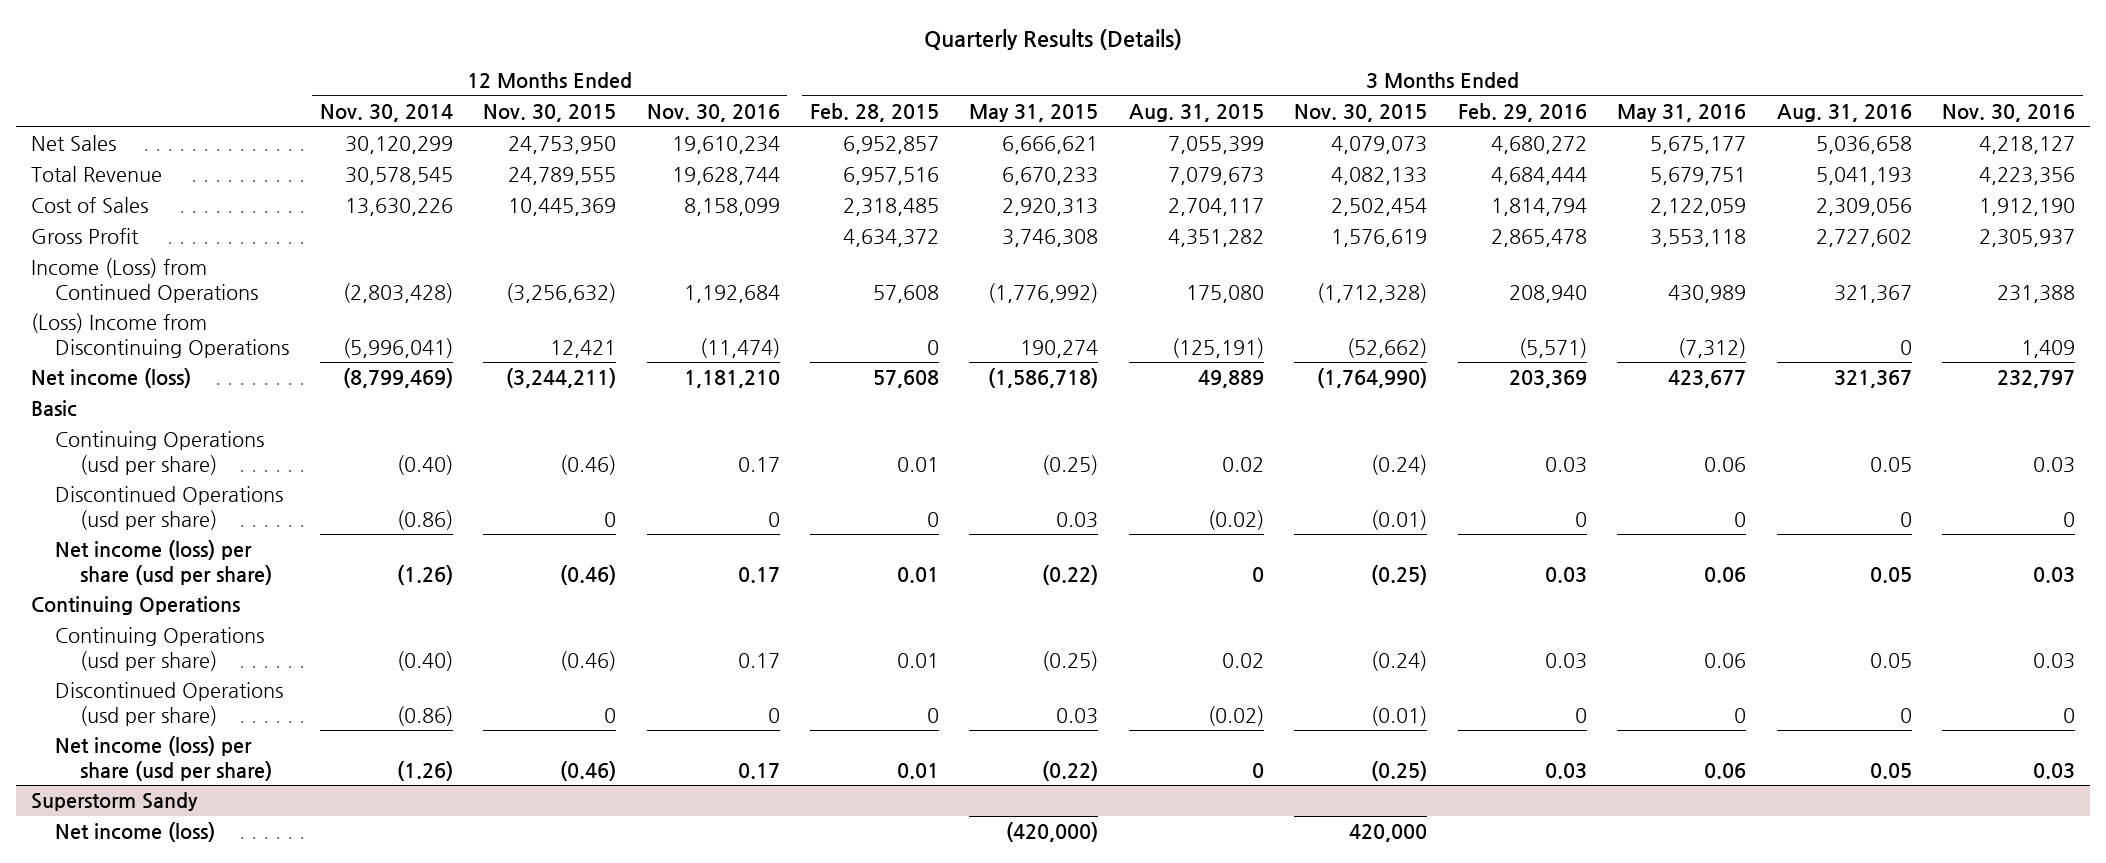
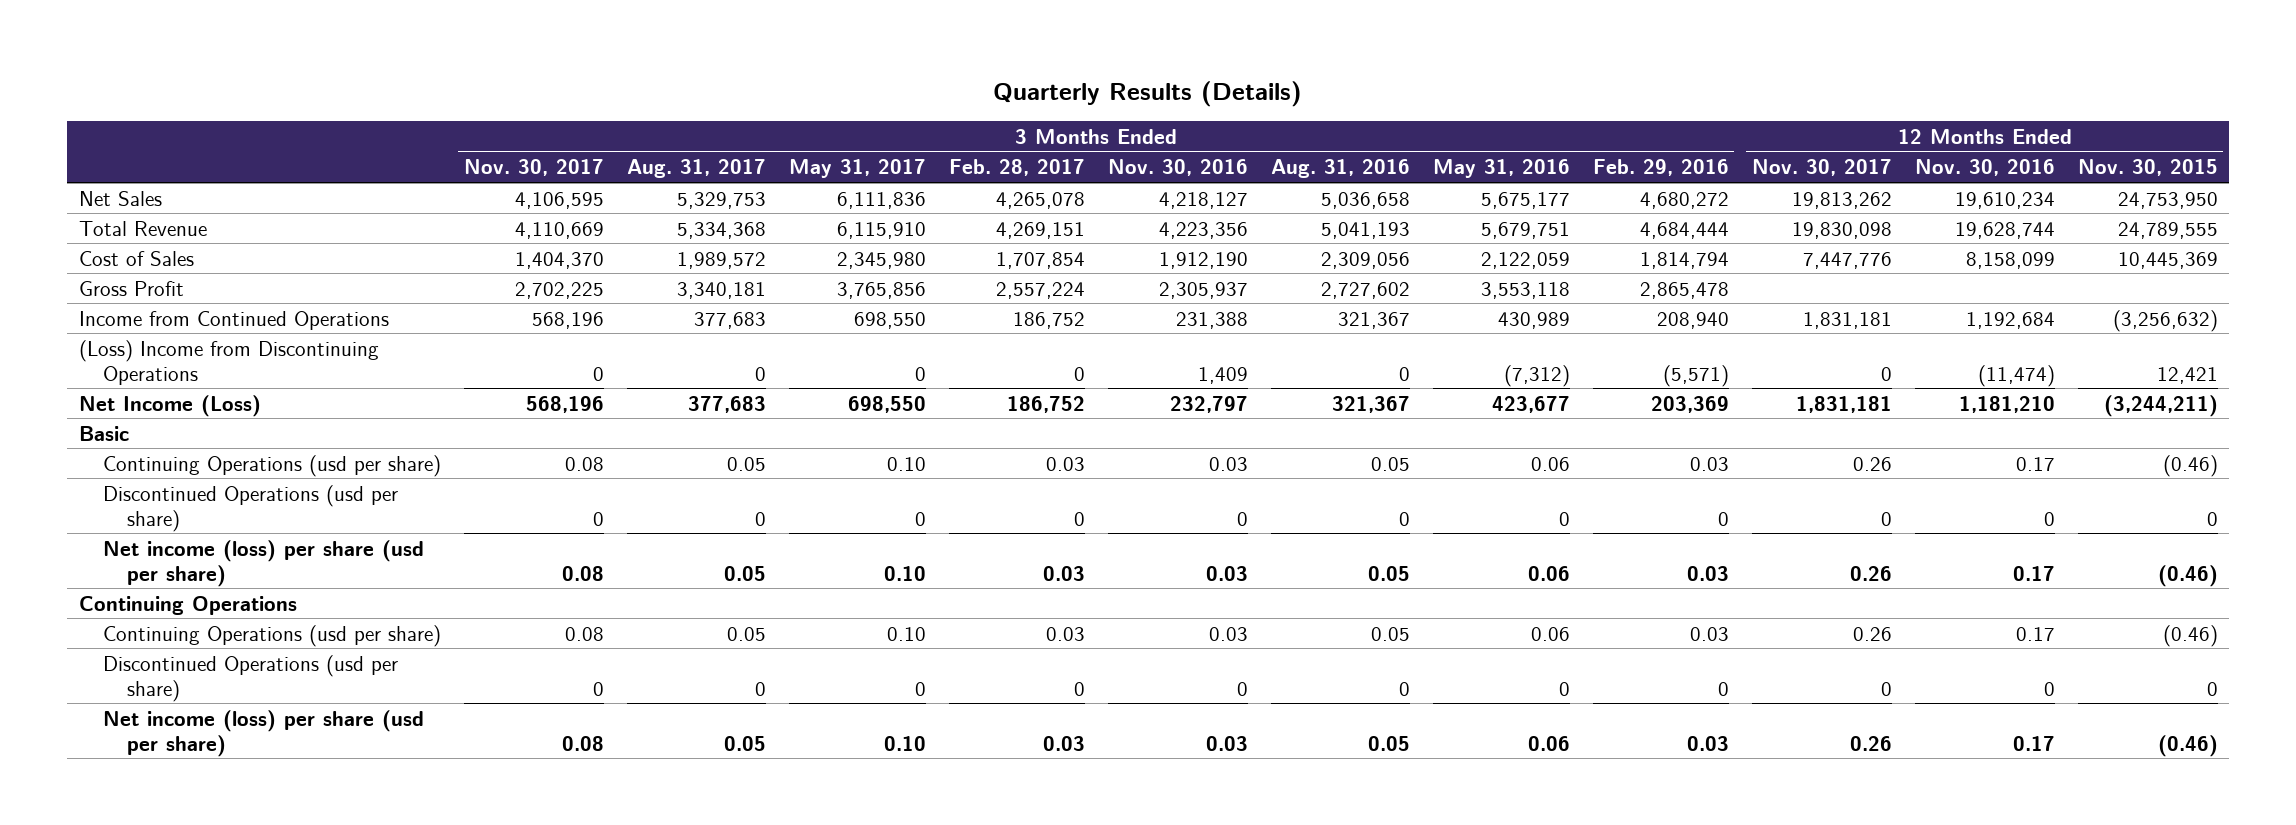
- | 12 Months Ended Nov. 30, 2014 | 12 Months Ended Nov. 30, 2015 | 12 Months Ended Nov. 30, 2016 | 3 Months Ended Feb. 28, 2015 | 3 Months Ended May 31, 2015 | 3 Months Ended Aug. 31, 2015 | 3 Months Ended Nov. 30, 2015 | 3 Months Ended Feb. 29, 2016 | 3 Months Ended May 31, 2016 | 3 Months Ended Aug. 31, 2016 | 3 Months Ended Nov. 30, 2016
+ | 3 Months Ended Nov. 30, 2017 | 3 Months Ended Aug. 31, 2017 | 3 Months Ended May 31, 2017 | 3 Months Ended Feb. 28, 2017 | 3 Months Ended Nov. 30, 2016 | 3 Months Ended Aug. 31, 2016 | 3 Months Ended May 31, 2016 | 3 Months Ended Feb. 29, 2016 | 12 Months Ended Nov. 30, 2017 | 12 Months Ended Nov. 30, 2016 | 12 Months Ended Nov. 30, 2015
- Income (Loss) from Continued Operations | (2,803,428) | (3,256,632) | 1,192,684 | 57,608 | (1,776,992) | 175,080 | (1,712,328) | 208,940 | 430,989 | 321,367 | 231,388
+ Income from Continued Operations | 568,196 | 377,683 | 698,550 | 186,752 | 231,388 | 321,367 | 430,989 | 208,940 | 1,831,181 | 1,192,684 | (3,256,632)
- Net income (loss) | (8,799,469) | (3,244,211) | 1,181,210 | 57,608 | (1,586,718) | 49,889 | (1,764,990) | 203,369 | 423,677 | 321,367 | 232,797
+ Net Income (Loss) | 568,196 | 377,683 | 698,550 | 186,752 | 232,797 | 321,367 | 423,677 | 203,369 | 1,831,181 | 1,181,210 | (3,244,211)
- Superstorm Sandy
- Net income (loss) | | | | | (420,000) | | 420,000 | | | |

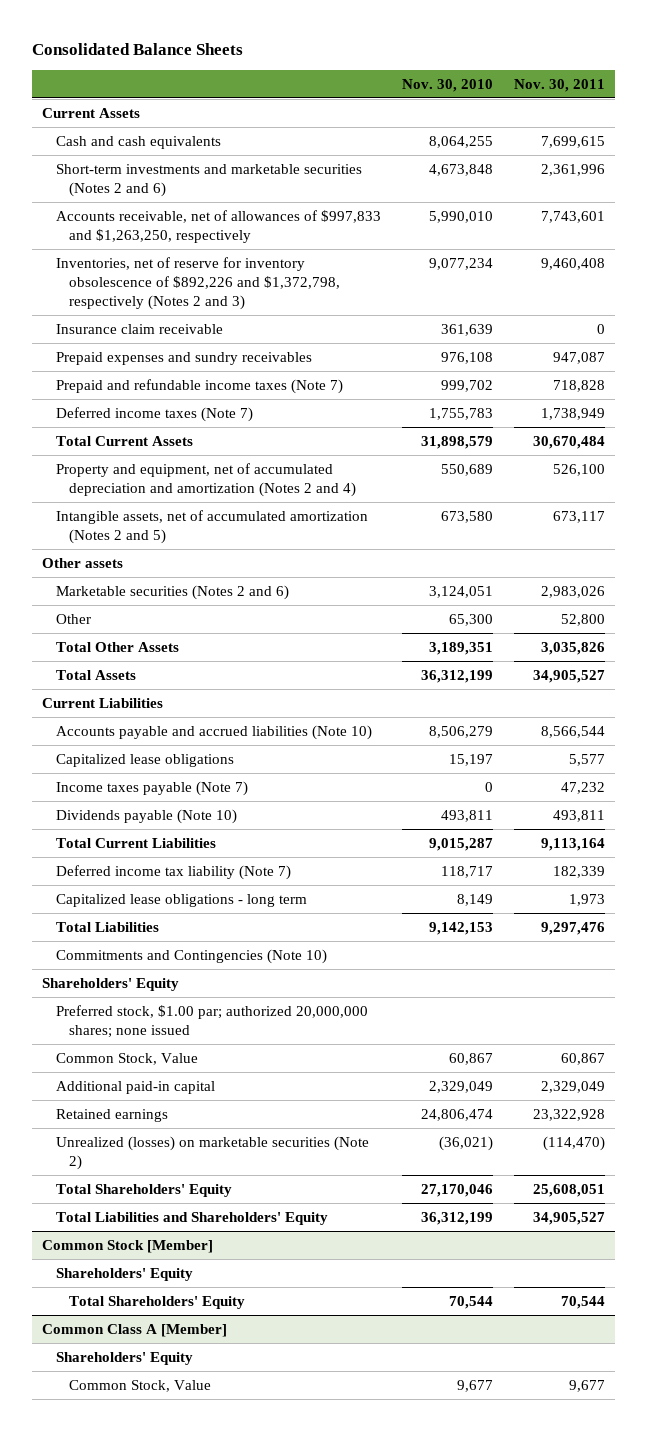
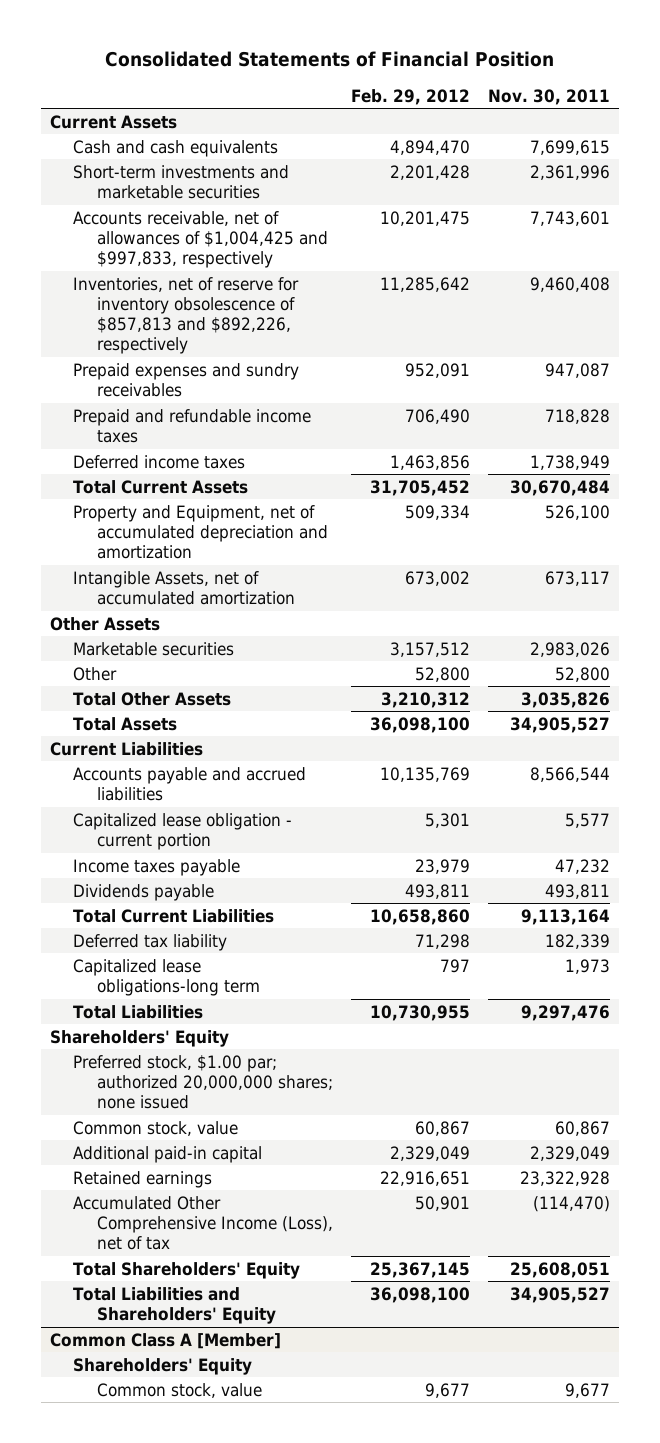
- Consolidated Balance Sheets
+ Consolidated Statements of Financial Position
- | Nov. 30, 2010 | Nov. 30, 2011
+ | Feb. 29, 2012 | Nov. 30, 2011
- Short-term investments and marketable securities (Notes 2 and 6) | 4,673,848 | 2,361,996
- Accounts receivable, net of allowances of $997,833 and $1,263,250, respectively | 5,990,010 | 7,743,601
- Inventories, net of reserve for inventory obsolescence of $892,226 and $1,372,798, respectively (Notes 2 and 3) | 9,077,234 | 9,460,408
- Insurance claim receivable | 361,639 | 0
+ Short-term investments and marketable securities | 2,201,428 | 2,361,996
+ Accounts receivable, net of allowances of $1,004,425 and $997,833, respectively | 10,201,475 | 7,743,601
+ Inventories, net of reserve for inventory obsolescence of $857,813 and $892,226, respectively | 11,285,642 | 9,460,408
- Prepaid and refundable income taxes (Note 7) | 999,702 | 718,828
- Deferred income taxes (Note 7) | 1,755,783 | 1,738,949
+ Prepaid and refundable income taxes | 706,490 | 718,828
+ Deferred income taxes | 1,463,856 | 1,738,949
- Property and equipment, net of accumulated depreciation and amortization (Notes 2 and 4) | 550,689 | 526,100
- Intangible assets, net of accumulated amortization (Notes 2 and 5) | 673,580 | 673,117
- Other assets
- Marketable securities (Notes 2 and 6) | 3,124,051 | 2,983,026
+ Property and Equipment, net of accumulated depreciation and amortization | 509,334 | 526,100
+ Intangible Assets, net of accumulated amortization | 673,002 | 673,117
+ Other Assets
+ Marketable securities | 3,157,512 | 2,983,026
- Accounts payable and accrued liabilities (Note 10) | 8,506,279 | 8,566,544
- Capitalized lease obligations | 15,197 | 5,577
- Income taxes payable (Note 7) | 0 | 47,232
- Dividends payable (Note 10) | 493,811 | 493,811
+ Accounts payable and accrued liabilities | 10,135,769 | 8,566,544
+ Capitalized lease obligation - current portion | 5,301 | 5,577
+ Income taxes payable | 23,979 | 47,232
+ Dividends payable | 493,811 | 493,811
- Deferred income tax liability (Note 7) | 118,717 | 182,339
- Capitalized lease obligations - long term | 8,149 | 1,973
+ Deferred tax liability | 71,298 | 182,339
+ Capitalized lease obligations-long term | 797 | 1,973
- Commitments and Contingencies (Note 10)
- Common Stock, Value | 60,867 | 60,867
+ Common stock, value | 60,867 | 60,867
- Unrealized (losses) on marketable securities (Note 2) | (36,021) | (114,470)
+ Accumulated Other Comprehensive Income (Loss), net of tax | 50,901 | (114,470)
- Common Stock [Member]
- Shareholders' Equity
- Total Shareholders' Equity | 70,544 | 70,544
@ Common Class A [Member]
- Common Stock, Value | 9,677 | 9,677
+ Common stock, value | 9,677 | 9,677

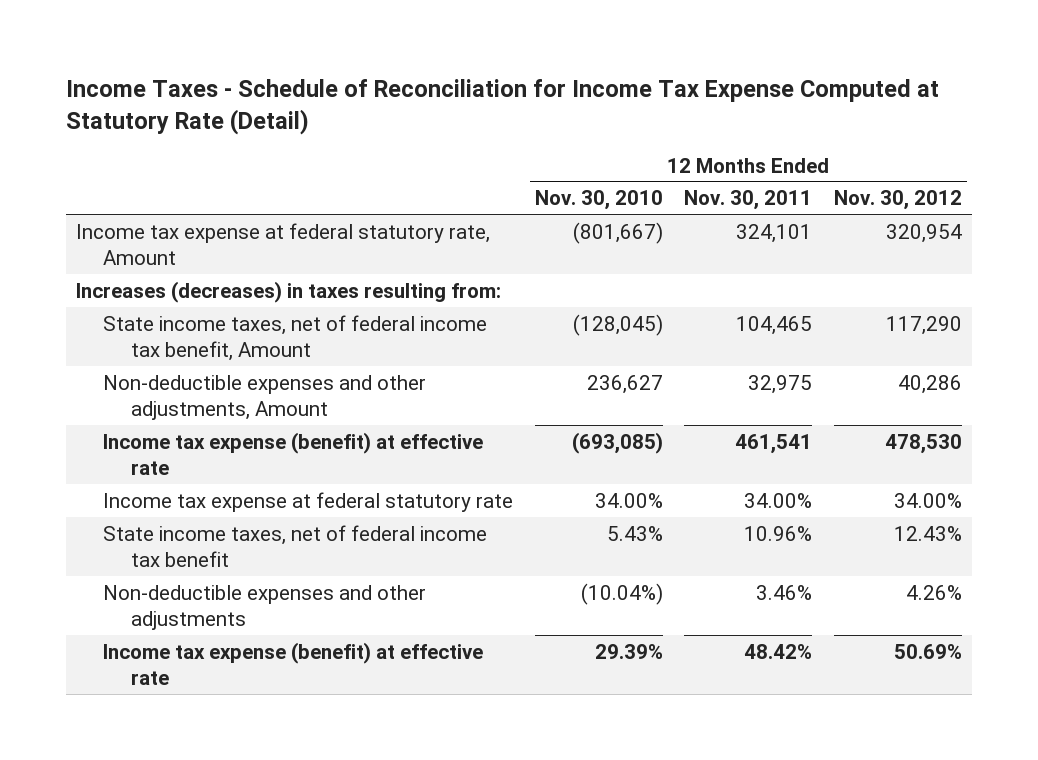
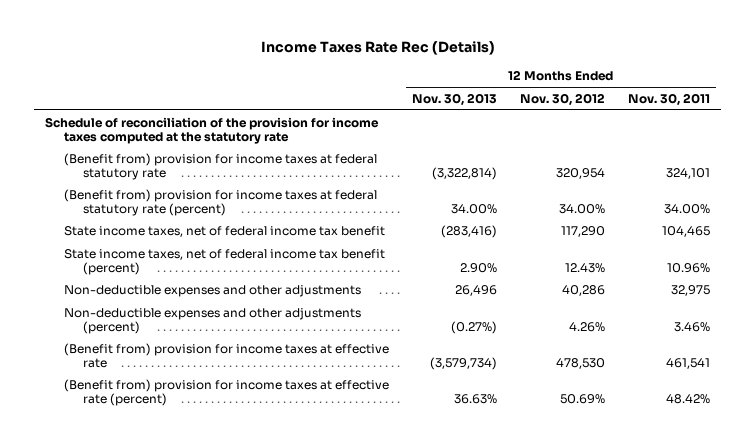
- Income Taxes - Schedule of Reconciliation for Income Tax Expense Computed at Statutory Rate (Detail)
+ Income Taxes Rate Rec (Details)
- | 12 Months Ended Nov. 30, 2010 | 12 Months Ended Nov. 30, 2011 | 12 Months Ended Nov. 30, 2012
+ | 12 Months Ended Nov. 30, 2013 | 12 Months Ended Nov. 30, 2012 | 12 Months Ended Nov. 30, 2011
- Income tax expense at federal statutory rate, Amount | (801,667) | 324,101 | 320,954
- Increases (decreases) in taxes resulting from:
- State income taxes, net of federal income tax benefit, Amount | (128,045) | 104,465 | 117,290
- Non-deductible expenses and other adjustments, Amount | 236,627 | 32,975 | 40,286
- Income tax expense (benefit) at effective rate | (693,085) | 461,541 | 478,530
- Income tax expense at federal statutory rate | 34.00% | 34.00% | 34.00%
- State income taxes, net of federal income tax benefit | 5.43% | 10.96% | 12.43%
- Non-deductible expenses and other adjustments | (10.04%) | 3.46% | 4.26%
- Income tax expense (benefit) at effective rate | 29.39% | 48.42% | 50.69%
+ Schedule of reconciliation of the provision for income taxes computed at the statutory rate
+ (Benefit from) provision for income taxes at federal statutory rate | (3,322,814) | 320,954 | 324,101
+ (Benefit from) provision for income taxes at federal statutory rate (percent) | 34.00% | 34.00% | 34.00%
+ State income taxes, net of federal income tax benefit | (283,416) | 117,290 | 104,465
+ State income taxes, net of federal income tax benefit (percent) | 2.90% | 12.43% | 10.96%
+ Non-deductible expenses and other adjustments | 26,496 | 40,286 | 32,975
+ Non-deductible expenses and other adjustments (percent) | (0.27%) | 4.26% | 3.46%
+ (Benefit from) provision for income taxes at effective rate | (3,579,734) | 478,530 | 461,541
+ (Benefit from) provision for income taxes at effective rate (percent) | 36.63% | 50.69% | 48.42%

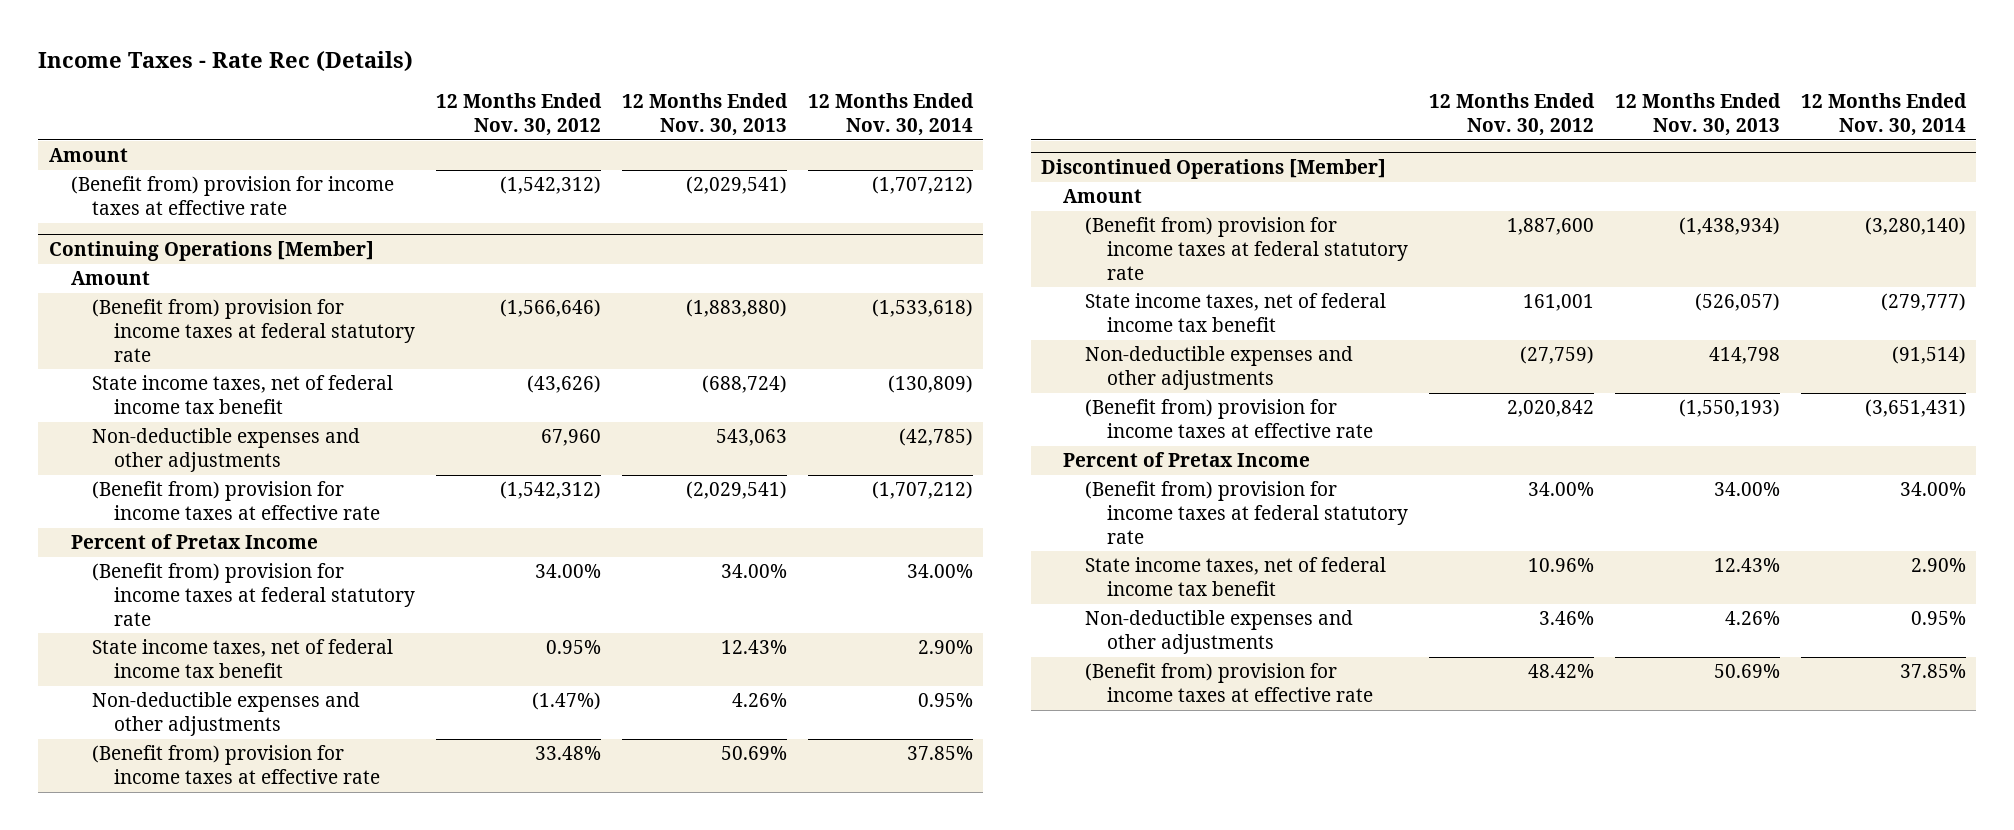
- Income Taxes Rate Rec (Details)
+ Income Taxes - Rate Rec (Details)
- | 12 Months Ended Nov. 30, 2013 | 12 Months Ended Nov. 30, 2012 | 12 Months Ended Nov. 30, 2011
+ | 12 Months Ended Nov. 30, 2012 | 12 Months Ended Nov. 30, 2013 | 12 Months Ended Nov. 30, 2014
- Schedule of reconciliation of the provision for income taxes computed at the statutory rate
- (Benefit from) provision for income taxes at federal statutory rate | (3,322,814) | 320,954 | 324,101
- (Benefit from) provision for income taxes at federal statutory rate (percent) | 34.00% | 34.00% | 34.00%
- State income taxes, net of federal income tax benefit | (283,416) | 117,290 | 104,465
- State income taxes, net of federal income tax benefit (percent) | 2.90% | 12.43% | 10.96%
- Non-deductible expenses and other adjustments | 26,496 | 40,286 | 32,975
- Non-deductible expenses and other adjustments (percent) | (0.27%) | 4.26% | 3.46%
- (Benefit from) provision for income taxes at effective rate | (3,579,734) | 478,530 | 461,541
- (Benefit from) provision for income taxes at effective rate (percent) | 36.63% | 50.69% | 48.42%
+ Amount
+ (Benefit from) provision for income taxes at effective rate | (1,542,312) | (2,029,541) | (1,707,212)
+ Continuing Operations [Member]
+ Amount
+ (Benefit from) provision for income taxes at federal statutory rate | (1,566,646) | (1,883,880) | (1,533,618)
+ State income taxes, net of federal income tax benefit | (43,626) | (688,724) | (130,809)
+ Non-deductible expenses and other adjustments | 67,960 | 543,063 | (42,785)
+ (Benefit from) provision for income taxes at effective rate | (1,542,312) | (2,029,541) | (1,707,212)
+ Percent of Pretax Income
+ (Benefit from) provision for income taxes at federal statutory rate | 34.00% | 34.00% | 34.00%
+ State income taxes, net of federal income tax benefit | 0.95% | 12.43% | 2.90%
+ Non-deductible expenses and other adjustments | (1.47%) | 4.26% | 0.95%
+ (Benefit from) provision for income taxes at effective rate | 33.48% | 50.69% | 37.85%
+ Discontinued Operations [Member]
+ Amount
+ (Benefit from) provision for income taxes at federal statutory rate | 1,887,600 | (1,438,934) | (3,280,140)
+ State income taxes, net of federal income tax benefit | 161,001 | (526,057) | (279,777)
+ Non-deductible expenses and other adjustments | (27,759) | 414,798 | (91,514)
+ (Benefit from) provision for income taxes at effective rate | 2,020,842 | (1,550,193) | (3,651,431)
+ Percent of Pretax Income
+ (Benefit from) provision for income taxes at federal statutory rate | 34.00% | 34.00% | 34.00%
+ State income taxes, net of federal income tax benefit | 10.96% | 12.43% | 2.90%
+ Non-deductible expenses and other adjustments | 3.46% | 4.26% | 0.95%
+ (Benefit from) provision for income taxes at effective rate | 48.42% | 50.69% | 37.85%

